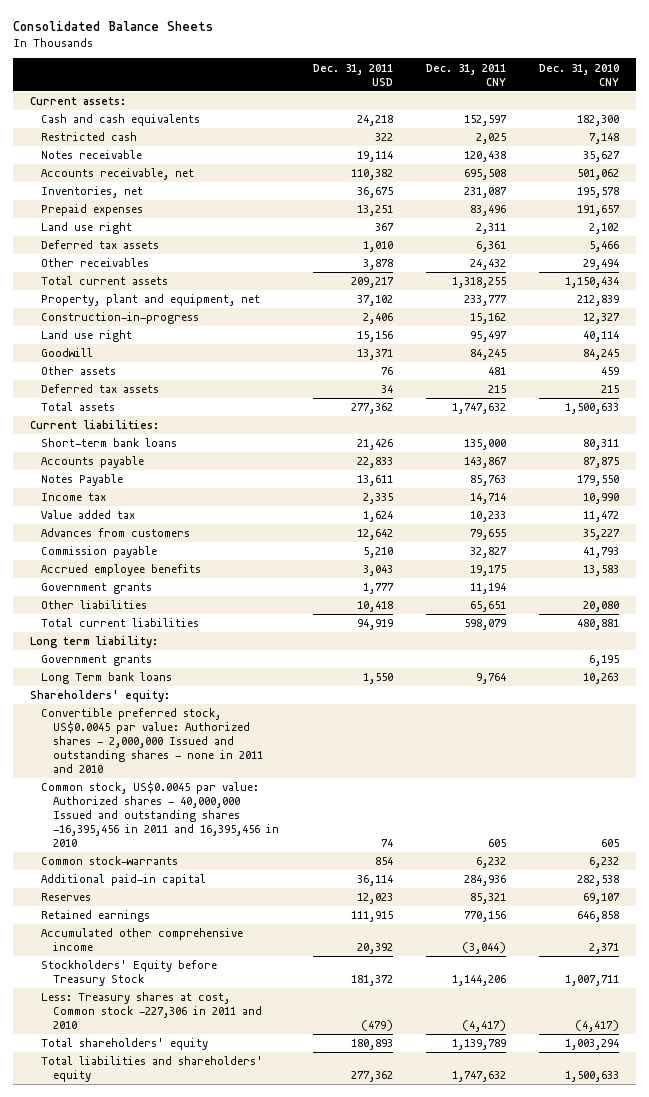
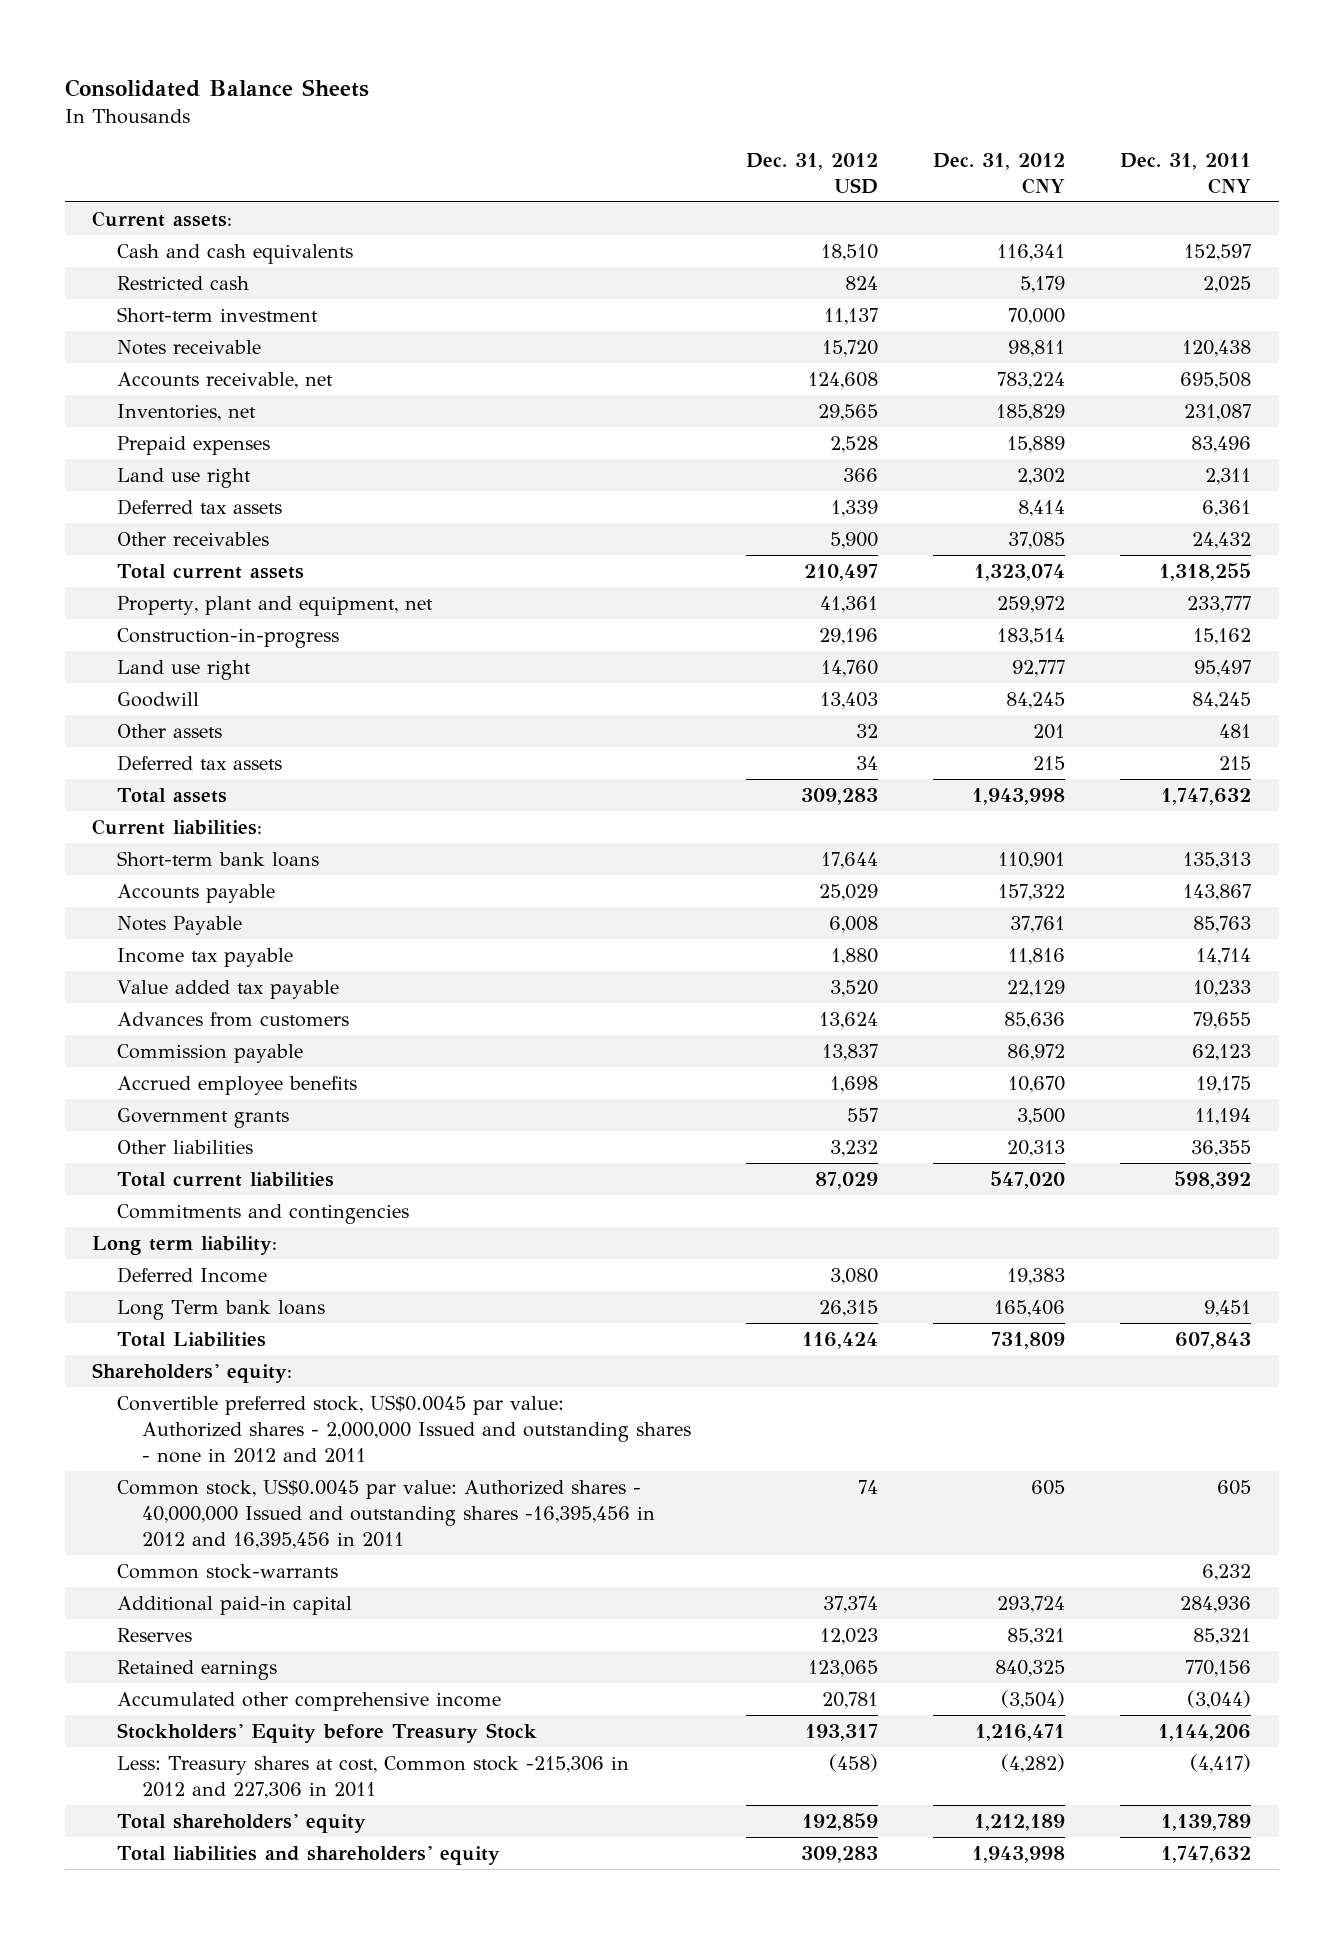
- | Dec. 31, 2011 USD | Dec. 31, 2011 CNY | Dec. 31, 2010 CNY
+ | Dec. 31, 2012 USD | Dec. 31, 2012 CNY | Dec. 31, 2011 CNY
+ Short-term investment | 11,137 | 70,000 |
- Short-term bank loans | 21,426 | 135,000 | 80,311
+ Short-term bank loans | 17,644 | 110,901 | 135,313
- Income tax | 2,335 | 14,714 | 10,990
- Value added tax | 1,624 | 10,233 | 11,472
+ Income tax payable | 1,880 | 11,816 | 14,714
+ Value added tax payable | 3,520 | 22,129 | 10,233
- Commission payable | 5,210 | 32,827 | 41,793
+ Commission payable | 13,837 | 86,972 | 62,123
- Other liabilities | 10,418 | 65,651 | 20,080
- Total current liabilities | 94,919 | 598,079 | 480,881
+ Other liabilities | 3,232 | 20,313 | 36,355
+ Total current liabilities | 87,029 | 547,020 | 598,392
+ Commitments and contingencies
- Government grants | | | 6,195
- Long Term bank loans | 1,550 | 9,764 | 10,263
+ Deferred Income | 3,080 | 19,383 |
+ Long Term bank loans | 26,315 | 165,406 | 9,451
+ Total Liabilities | 116,424 | 731,809 | 607,843
- Convertible preferred stock, US$0.0045 par value: Authorized shares - 2,000,000 Issued and outstanding shares - none in 2011 and 2010
- Common stock, US$0.0045 par value: Authorized shares - 40,000,000 Issued and outstanding shares -16,395,456 in 2011 and 16,395,456 in 2010 | 74 | 605 | 605
+ Convertible preferred stock, US$0.0045 par value: Authorized shares - 2,000,000 Issued and outstanding shares - none in 2012 and 2011
+ Common stock, US$0.0045 par value: Authorized shares - 40,000,000 Issued and outstanding shares -16,395,456 in 2012 and 16,395,456 in 2011 | 74 | 605 | 605
- Less: Treasury shares at cost, Common stock -227,306 in 2011 and 2010 | (479) | (4,417) | (4,417)
+ Less: Treasury shares at cost, Common stock -215,306 in 2012 and 227,306 in 2011 | (458) | (4,282) | (4,417)

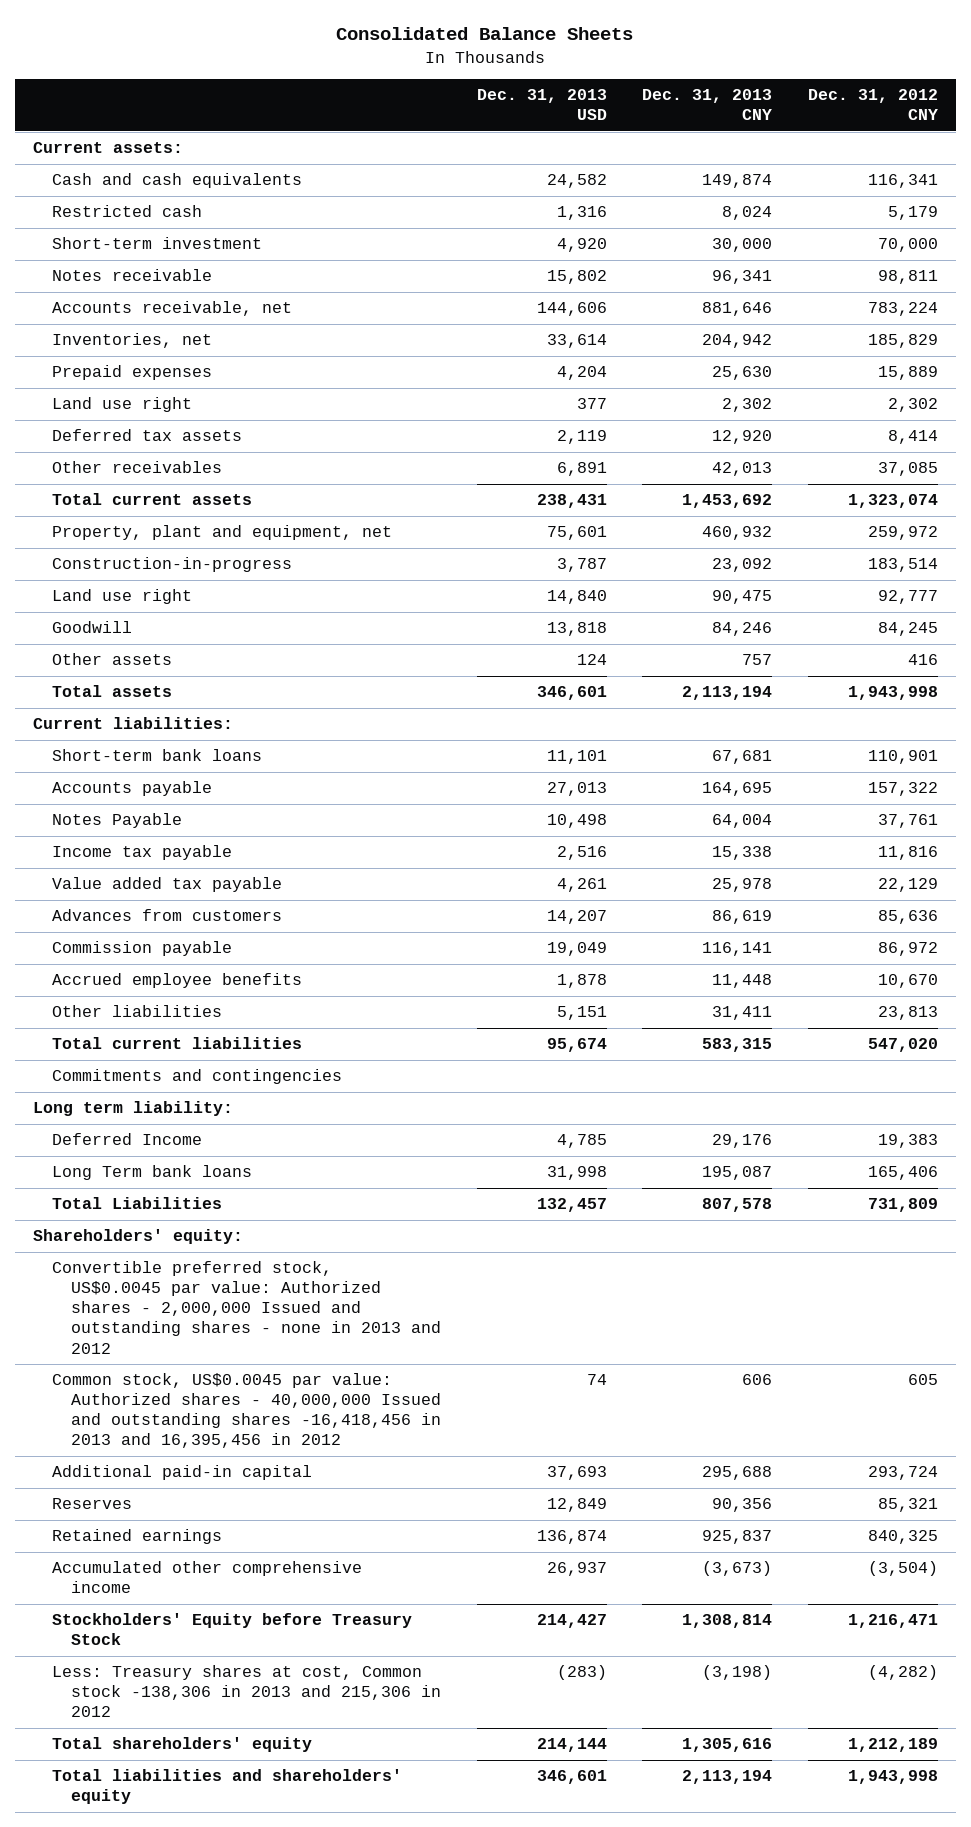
- | Dec. 31, 2012 USD | Dec. 31, 2012 CNY | Dec. 31, 2011 CNY
+ | Dec. 31, 2013 USD | Dec. 31, 2013 CNY | Dec. 31, 2012 CNY
- Other assets | 32 | 201 | 481
- Deferred tax assets | 34 | 215 | 215
+ Other assets | 124 | 757 | 416
- Government grants | 557 | 3,500 | 11,194
- Other liabilities | 3,232 | 20,313 | 36,355
+ Other liabilities | 5,151 | 31,411 | 23,813
- Convertible preferred stock, US$0.0045 par value: Authorized shares - 2,000,000 Issued and outstanding shares - none in 2012 and 2011
- Common stock, US$0.0045 par value: Authorized shares - 40,000,000 Issued and outstanding shares -16,395,456 in 2012 and 16,395,456 in 2011 | 74 | 605 | 605
- Common stock-warrants | | | 6,232
+ Convertible preferred stock, US$0.0045 par value: Authorized shares - 2,000,000 Issued and outstanding shares - none in 2013 and 2012
+ Common stock, US$0.0045 par value: Authorized shares - 40,000,000 Issued and outstanding shares -16,418,456 in 2013 and 16,395,456 in 2012 | 74 | 606 | 605
- Less: Treasury shares at cost, Common stock -215,306 in 2012 and 227,306 in 2011 | (458) | (4,282) | (4,417)
+ Less: Treasury shares at cost, Common stock -138,306 in 2013 and 215,306 in 2012 | (283) | (3,198) | (4,282)

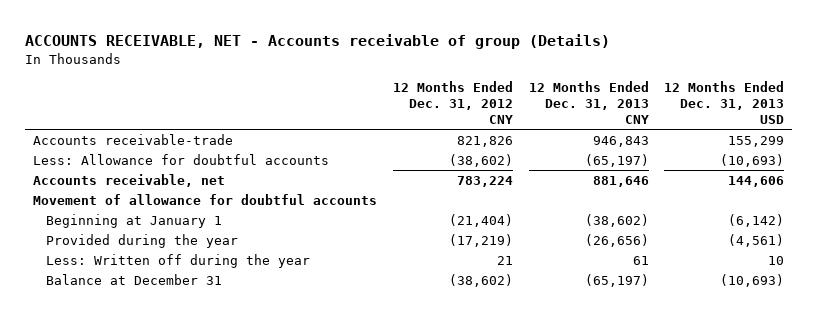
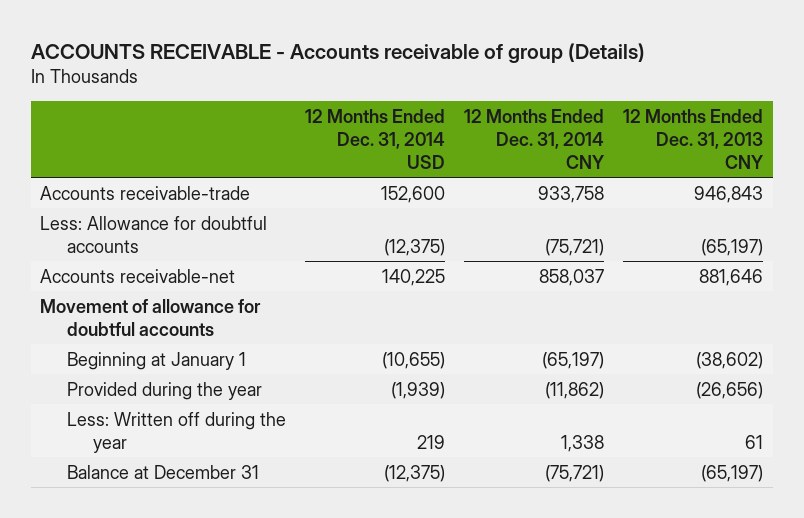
- ACCOUNTS RECEIVABLE, NET - Accounts receivable of group (Details)
+ ACCOUNTS RECEIVABLE - Accounts receivable of group (Details)
- | 12 Months Ended Dec. 31, 2012 CNY | 12 Months Ended Dec. 31, 2013 CNY | 12 Months Ended Dec. 31, 2013 USD
+ | 12 Months Ended Dec. 31, 2014 USD | 12 Months Ended Dec. 31, 2014 CNY | 12 Months Ended Dec. 31, 2013 CNY
- Accounts receivable, net | 783,224 | 881,646 | 144,606
+ Accounts receivable-net | 140,225 | 858,037 | 881,646

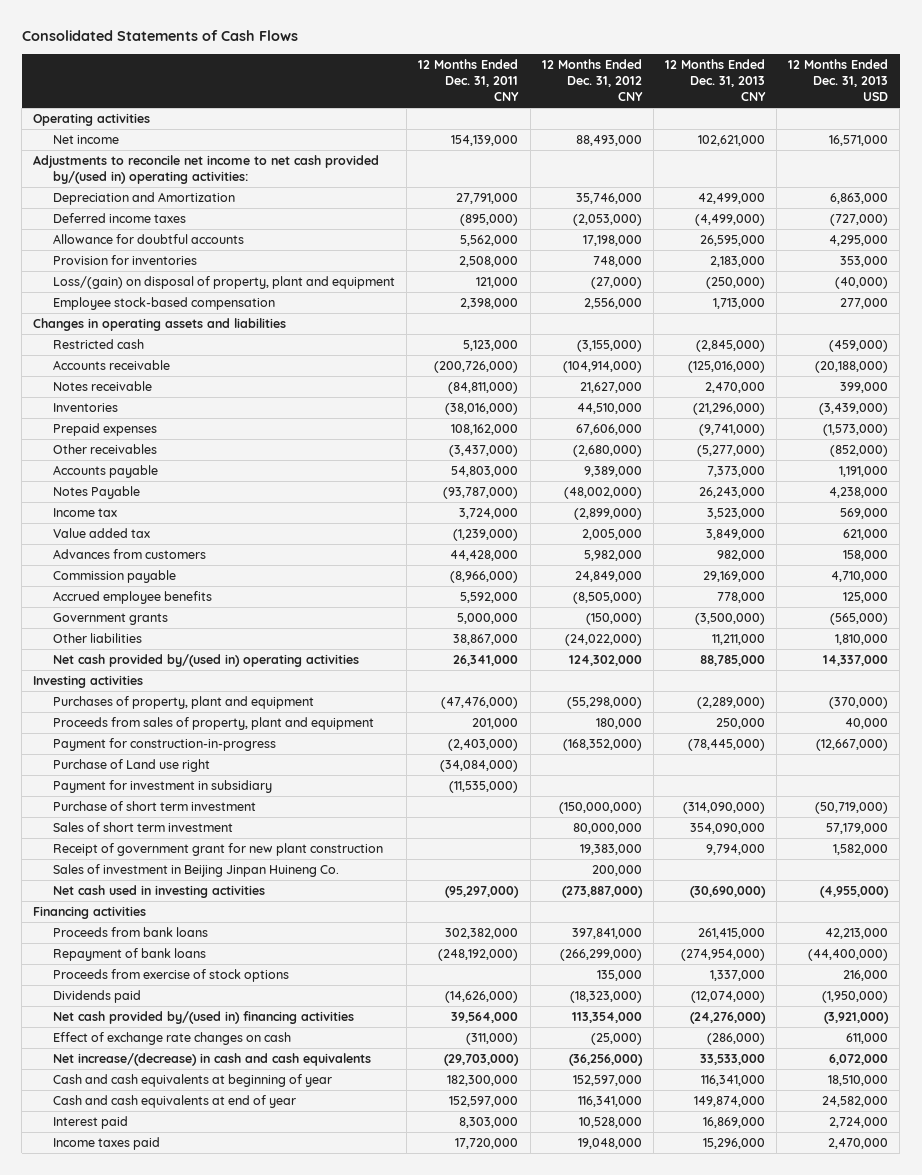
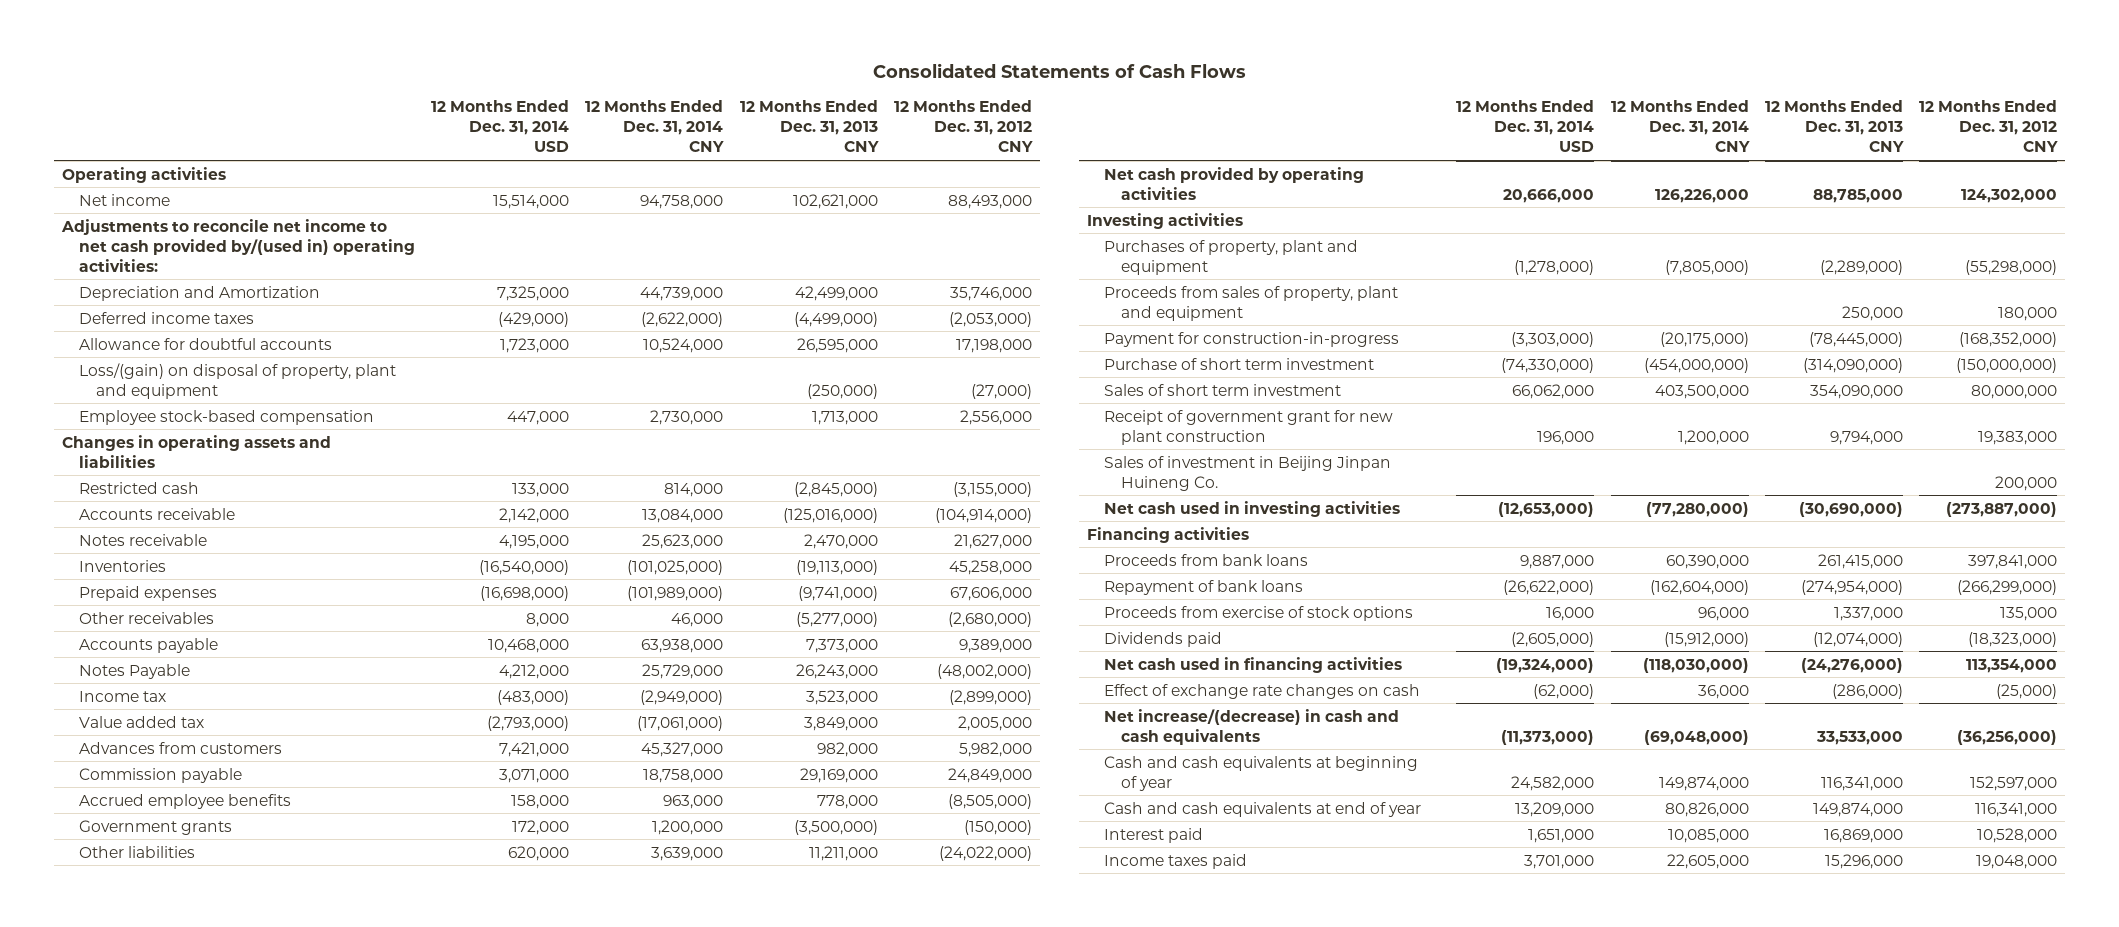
- | 12 Months Ended Dec. 31, 2011 CNY | 12 Months Ended Dec. 31, 2012 CNY | 12 Months Ended Dec. 31, 2013 CNY | 12 Months Ended Dec. 31, 2013 USD
+ | 12 Months Ended Dec. 31, 2014 USD | 12 Months Ended Dec. 31, 2014 CNY | 12 Months Ended Dec. 31, 2013 CNY | 12 Months Ended Dec. 31, 2012 CNY
- Provision for inventories | 2,508,000 | 748,000 | 2,183,000 | 353,000
- Inventories | (38,016,000) | 44,510,000 | (21,296,000) | (3,439,000)
+ Inventories | (16,540,000) | (101,025,000) | (19,113,000) | 45,258,000
- Net cash provided by/(used in) operating activities | 26,341,000 | 124,302,000 | 88,785,000 | 14,337,000
+ Net cash provided by operating activities | 20,666,000 | 126,226,000 | 88,785,000 | 124,302,000
- Purchase of Land use right | (34,084,000) | | |
- Payment for investment in subsidiary | (11,535,000) | | |
- Net cash provided by/(used in) financing activities | 39,564,000 | 113,354,000 | (24,276,000) | (3,921,000)
+ Net cash used in financing activities | (19,324,000) | (118,030,000) | (24,276,000) | 113,354,000

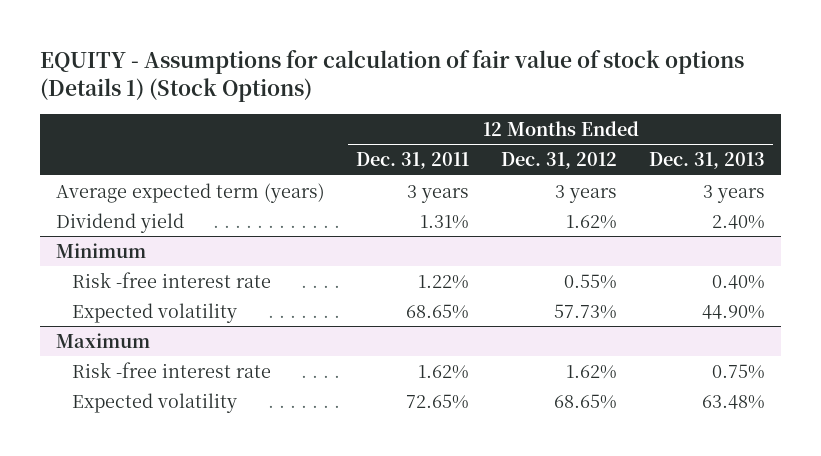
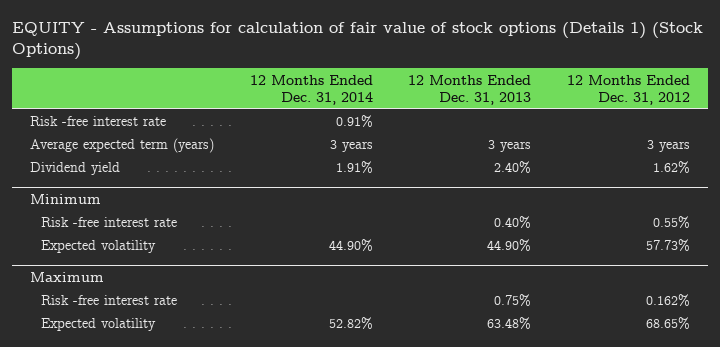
- | 12 Months Ended Dec. 31, 2011 | 12 Months Ended Dec. 31, 2012 | 12 Months Ended Dec. 31, 2013
+ | 12 Months Ended Dec. 31, 2014 | 12 Months Ended Dec. 31, 2013 | 12 Months Ended Dec. 31, 2012
+ Risk -free interest rate | 0.91% | |
@ Maximum
- Risk -free interest rate | 1.62% | 1.62% | 0.75%
+ Risk -free interest rate | | 0.75% | 0.162%

